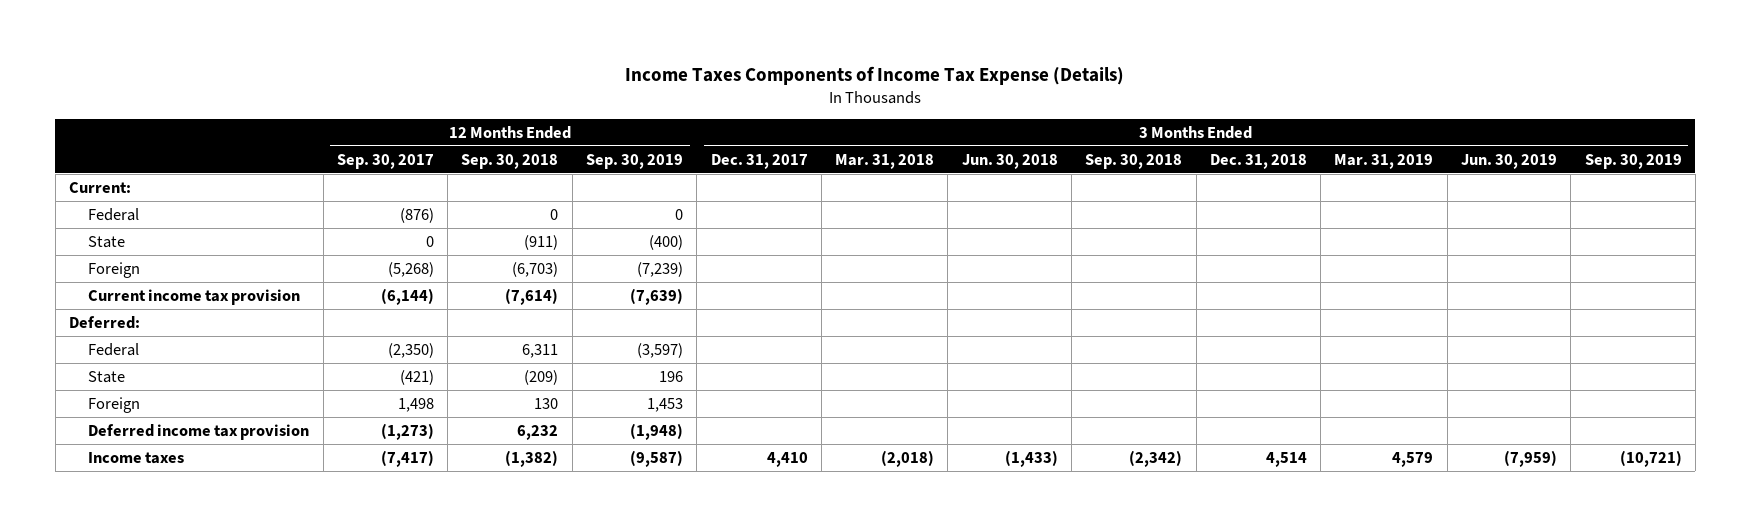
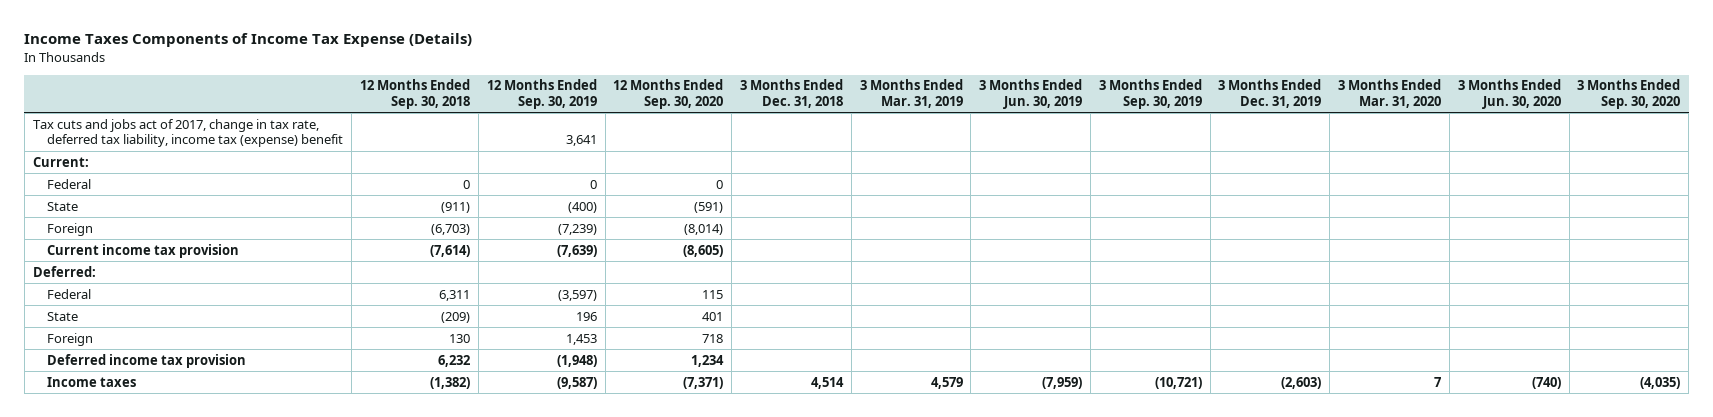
- | 12 Months Ended Sep. 30, 2017 | 12 Months Ended Sep. 30, 2018 | 12 Months Ended Sep. 30, 2019 | 3 Months Ended Dec. 31, 2017 | 3 Months Ended Mar. 31, 2018 | 3 Months Ended Jun. 30, 2018 | 3 Months Ended Sep. 30, 2018 | 3 Months Ended Dec. 31, 2018 | 3 Months Ended Mar. 31, 2019 | 3 Months Ended Jun. 30, 2019 | 3 Months Ended Sep. 30, 2019
+ | 12 Months Ended Sep. 30, 2018 | 12 Months Ended Sep. 30, 2019 | 12 Months Ended Sep. 30, 2020 | 3 Months Ended Dec. 31, 2018 | 3 Months Ended Mar. 31, 2019 | 3 Months Ended Jun. 30, 2019 | 3 Months Ended Sep. 30, 2019 | 3 Months Ended Dec. 31, 2019 | 3 Months Ended Mar. 31, 2020 | 3 Months Ended Jun. 30, 2020 | 3 Months Ended Sep. 30, 2020
+ Tax cuts and jobs act of 2017, change in tax rate, deferred tax liability, income tax (expense) benefit | | 3,641 | | | | | | | | |

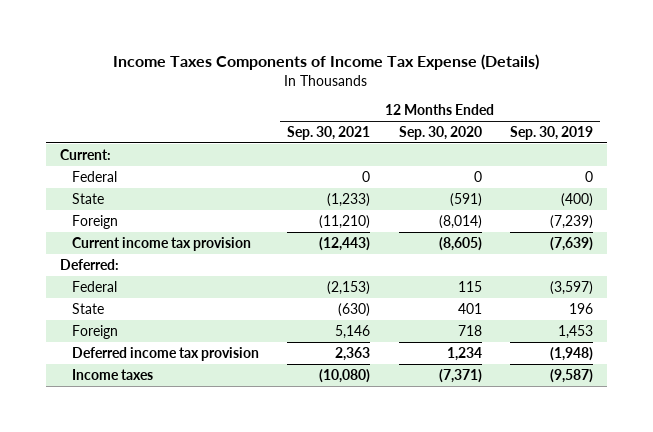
- | 12 Months Ended Sep. 30, 2018 | 12 Months Ended Sep. 30, 2019 | 12 Months Ended Sep. 30, 2020 | 3 Months Ended Dec. 31, 2018 | 3 Months Ended Mar. 31, 2019 | 3 Months Ended Jun. 30, 2019 | 3 Months Ended Sep. 30, 2019 | 3 Months Ended Dec. 31, 2019 | 3 Months Ended Mar. 31, 2020 | 3 Months Ended Jun. 30, 2020 | 3 Months Ended Sep. 30, 2020
+ | 12 Months Ended Sep. 30, 2021 | 12 Months Ended Sep. 30, 2020 | 12 Months Ended Sep. 30, 2019
- Tax cuts and jobs act of 2017, change in tax rate, deferred tax liability, income tax (expense) benefit | | 3,641 | | | | | | | | |

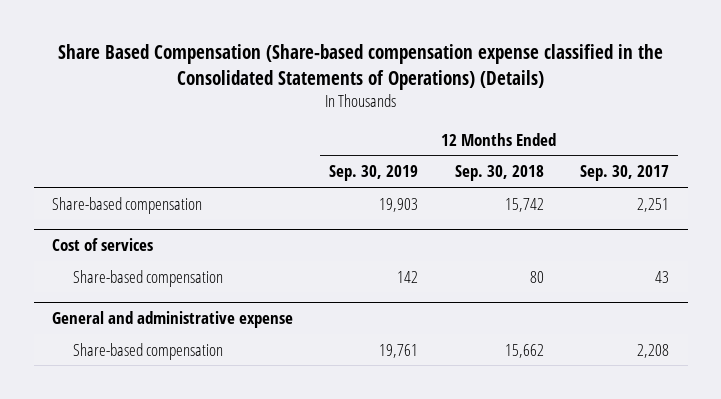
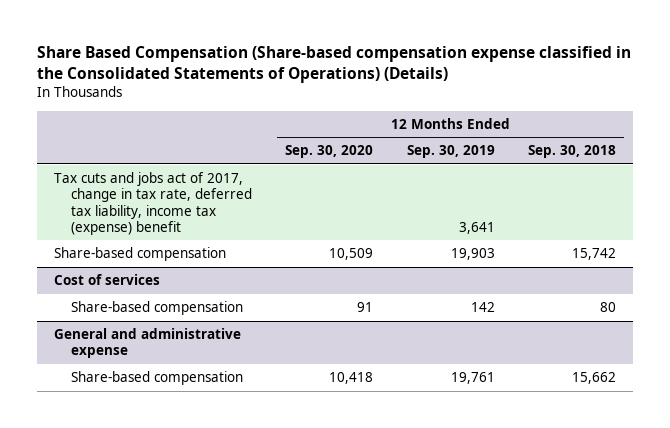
- | 12 Months Ended Sep. 30, 2019 | 12 Months Ended Sep. 30, 2018 | 12 Months Ended Sep. 30, 2017
+ | 12 Months Ended Sep. 30, 2020 | 12 Months Ended Sep. 30, 2019 | 12 Months Ended Sep. 30, 2018
+ Tax cuts and jobs act of 2017, change in tax rate, deferred tax liability, income tax (expense) benefit | | 3,641 |

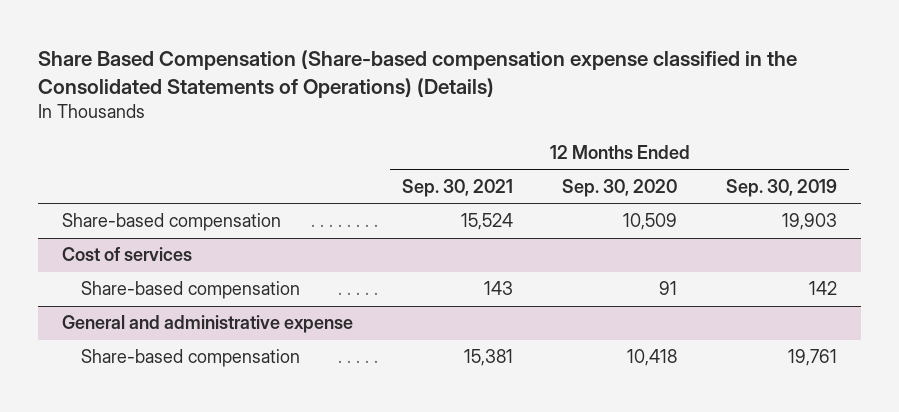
- | 12 Months Ended Sep. 30, 2020 | 12 Months Ended Sep. 30, 2019 | 12 Months Ended Sep. 30, 2018
+ | 12 Months Ended Sep. 30, 2021 | 12 Months Ended Sep. 30, 2020 | 12 Months Ended Sep. 30, 2019
- Tax cuts and jobs act of 2017, change in tax rate, deferred tax liability, income tax (expense) benefit | | 3,641 |

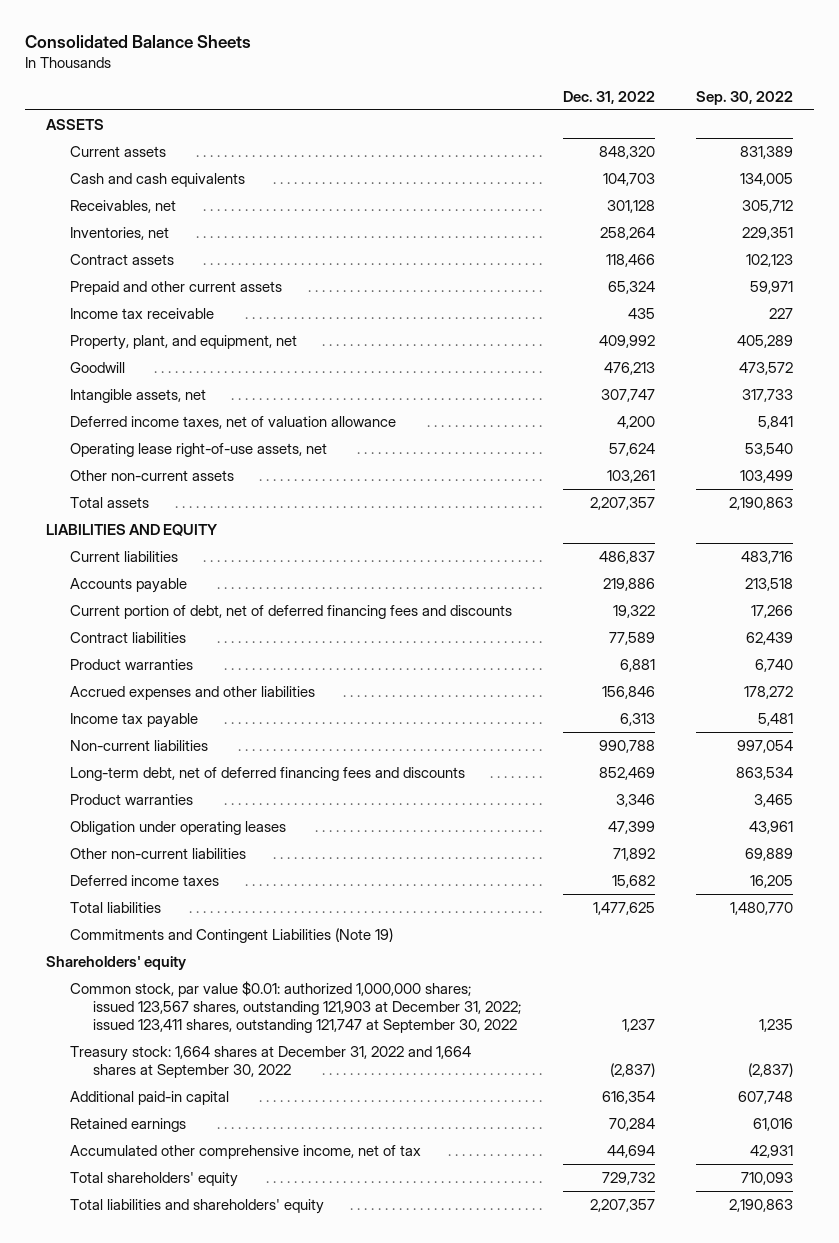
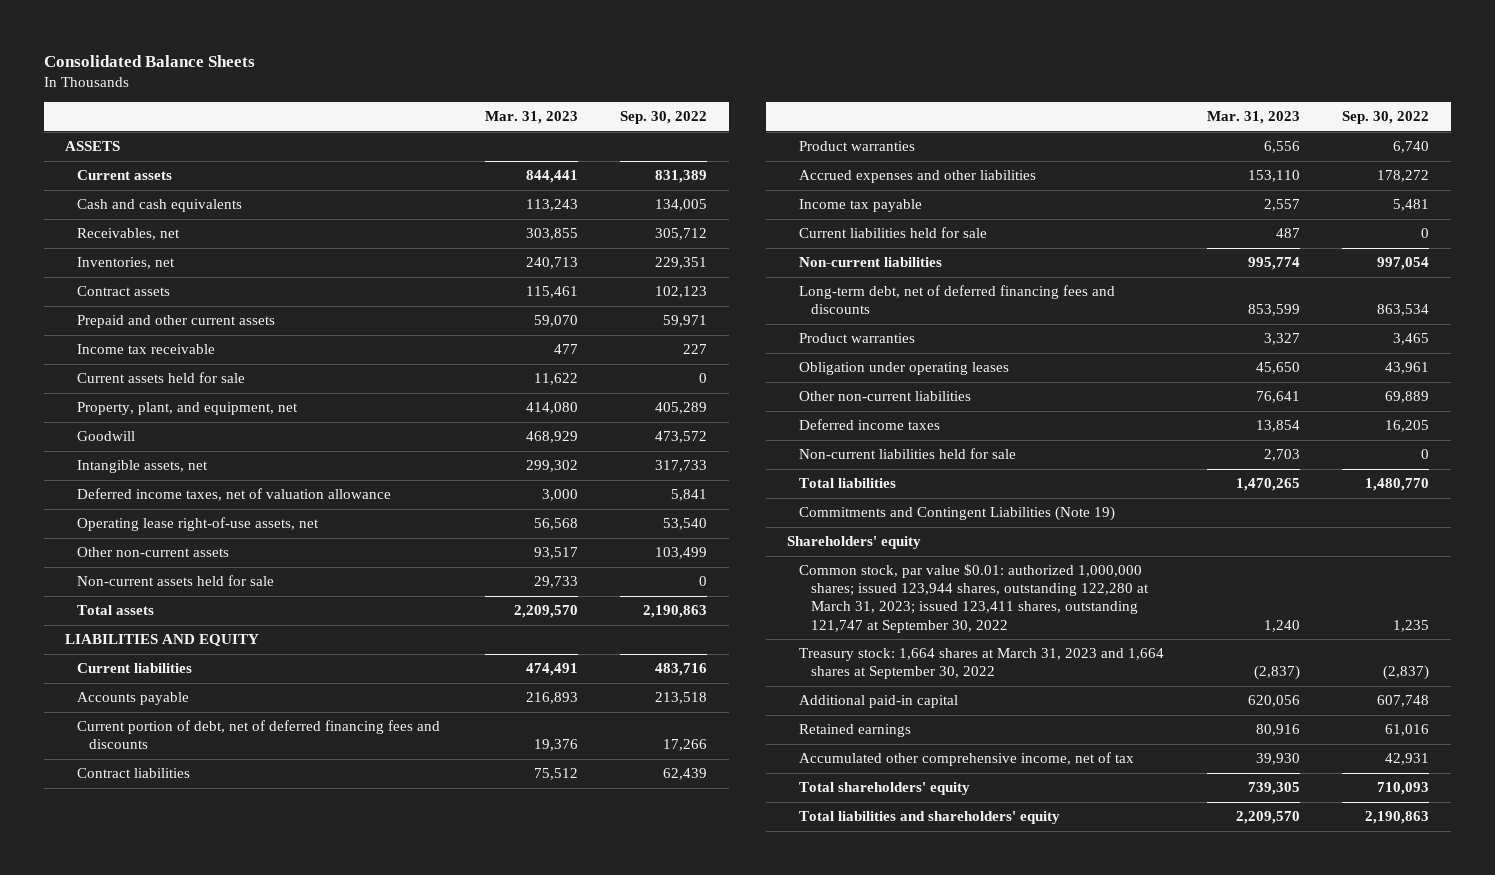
- | Dec. 31, 2022 | Sep. 30, 2022
+ | Mar. 31, 2023 | Sep. 30, 2022
+ Current assets held for sale | 11,622 | 0
+ Non-current assets held for sale | 29,733 | 0
+ Current liabilities held for sale | 487 | 0
+ Non-current liabilities held for sale | 2,703 | 0
- Common stock, par value $0.01: authorized 1,000,000 shares; issued 123,567 shares, outstanding 121,903 at December 31, 2022; issued 123,411 shares, outstanding 121,747 at September 30, 2022 | 1,237 | 1,235
- Treasury stock: 1,664 shares at December 31, 2022 and 1,664 shares at September 30, 2022 | (2,837) | (2,837)
+ Common stock, par value $0.01: authorized 1,000,000 shares; issued 123,944 shares, outstanding 122,280 at March 31, 2023; issued 123,411 shares, outstanding 121,747 at September 30, 2022 | 1,240 | 1,235
+ Treasury stock: 1,664 shares at March 31, 2023 and 1,664 shares at September 30, 2022 | (2,837) | (2,837)

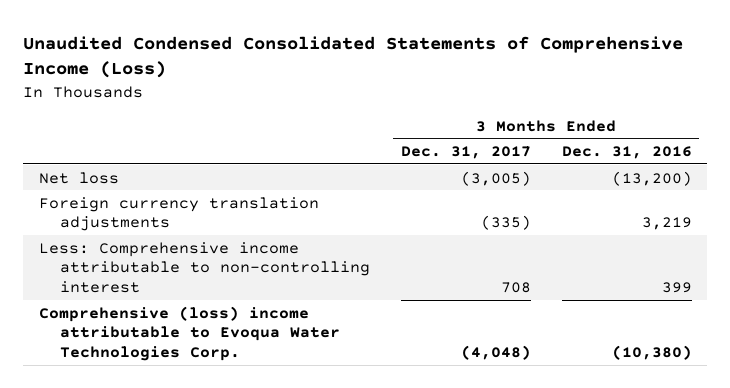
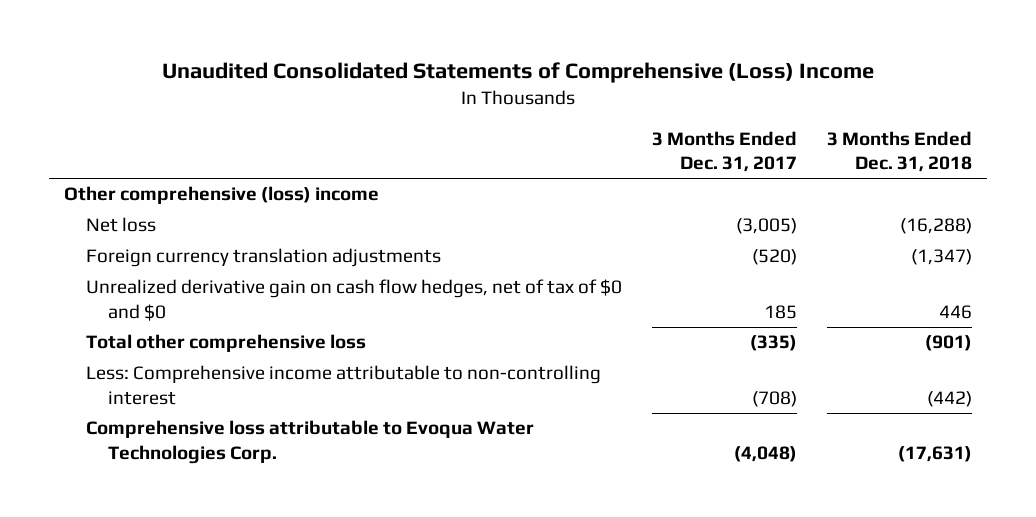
- Unaudited Condensed Consolidated Statements of Comprehensive Income (Loss)
+ Unaudited Consolidated Statements of Comprehensive (Loss) Income
- | 3 Months Ended Dec. 31, 2017 | 3 Months Ended Dec. 31, 2016
+ | 3 Months Ended Dec. 31, 2017 | 3 Months Ended Dec. 31, 2018
+ Other comprehensive (loss) income
- Foreign currency translation adjustments | (335) | 3,219
- Less: Comprehensive income attributable to non-controlling interest | 708 | 399
- Comprehensive (loss) income attributable to Evoqua Water Technologies Corp. | (4,048) | (10,380)
+ Foreign currency translation adjustments | (520) | (1,347)
+ Unrealized derivative gain on cash flow hedges, net of tax of $0 and $0 | 185 | 446
+ Total other comprehensive loss | (335) | (901)
+ Less: Comprehensive income attributable to non-controlling interest | (708) | (442)
+ Comprehensive loss attributable to Evoqua Water Technologies Corp. | (4,048) | (17,631)

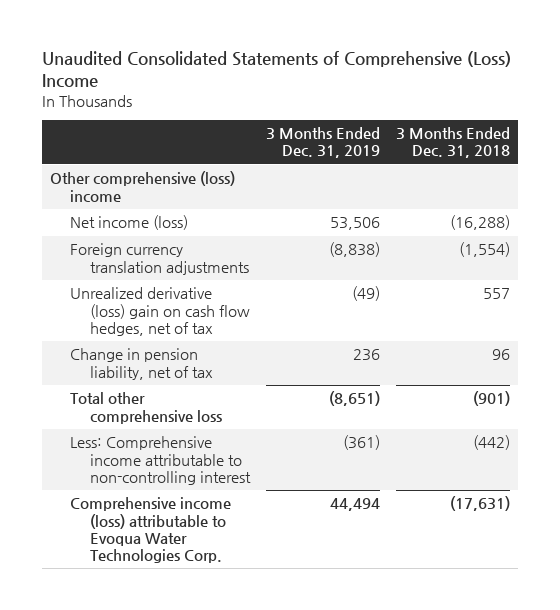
- | 3 Months Ended Dec. 31, 2017 | 3 Months Ended Dec. 31, 2018
+ | 3 Months Ended Dec. 31, 2019 | 3 Months Ended Dec. 31, 2018
- Net loss | (3,005) | (16,288)
- Foreign currency translation adjustments | (520) | (1,347)
- Unrealized derivative gain on cash flow hedges, net of tax of $0 and $0 | 185 | 446
+ Net income (loss) | 53,506 | (16,288)
+ Foreign currency translation adjustments | (8,838) | (1,554)
+ Unrealized derivative (loss) gain on cash flow hedges, net of tax | (49) | 557
+ Change in pension liability, net of tax | 236 | 96
- Comprehensive loss attributable to Evoqua Water Technologies Corp. | (4,048) | (17,631)
+ Comprehensive income (loss) attributable to Evoqua Water Technologies Corp. | 44,494 | (17,631)

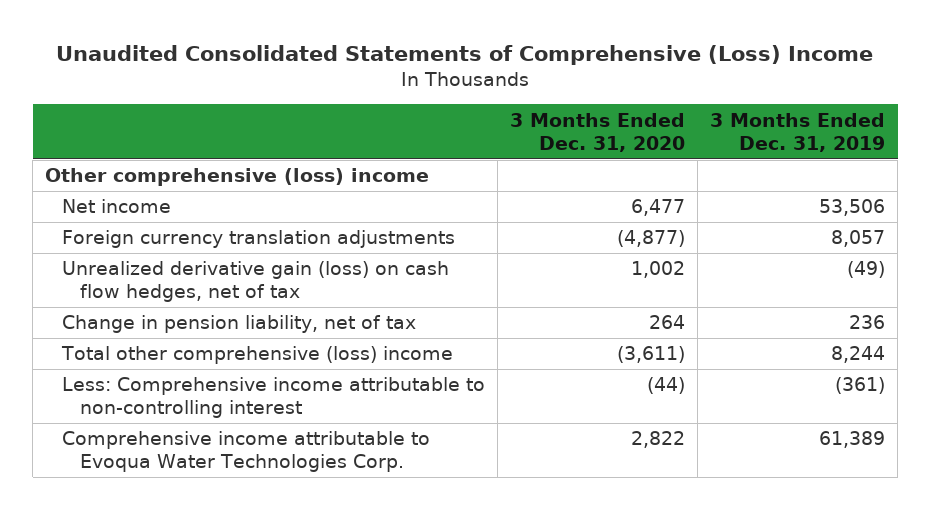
- | 3 Months Ended Dec. 31, 2019 | 3 Months Ended Dec. 31, 2018
+ | 3 Months Ended Dec. 31, 2020 | 3 Months Ended Dec. 31, 2019
- Net income (loss) | 53,506 | (16,288)
- Foreign currency translation adjustments | (8,838) | (1,554)
- Unrealized derivative (loss) gain on cash flow hedges, net of tax | (49) | 557
+ Net income | 6,477 | 53,506
+ Foreign currency translation adjustments | (4,877) | 8,057
+ Unrealized derivative gain (loss) on cash flow hedges, net of tax | 1,002 | (49)
- Total other comprehensive loss | (8,651) | (901)
+ Total other comprehensive (loss) income | (3,611) | 8,244
- Comprehensive income (loss) attributable to Evoqua Water Technologies Corp. | 44,494 | (17,631)
+ Comprehensive income attributable to Evoqua Water Technologies Corp. | 2,822 | 61,389

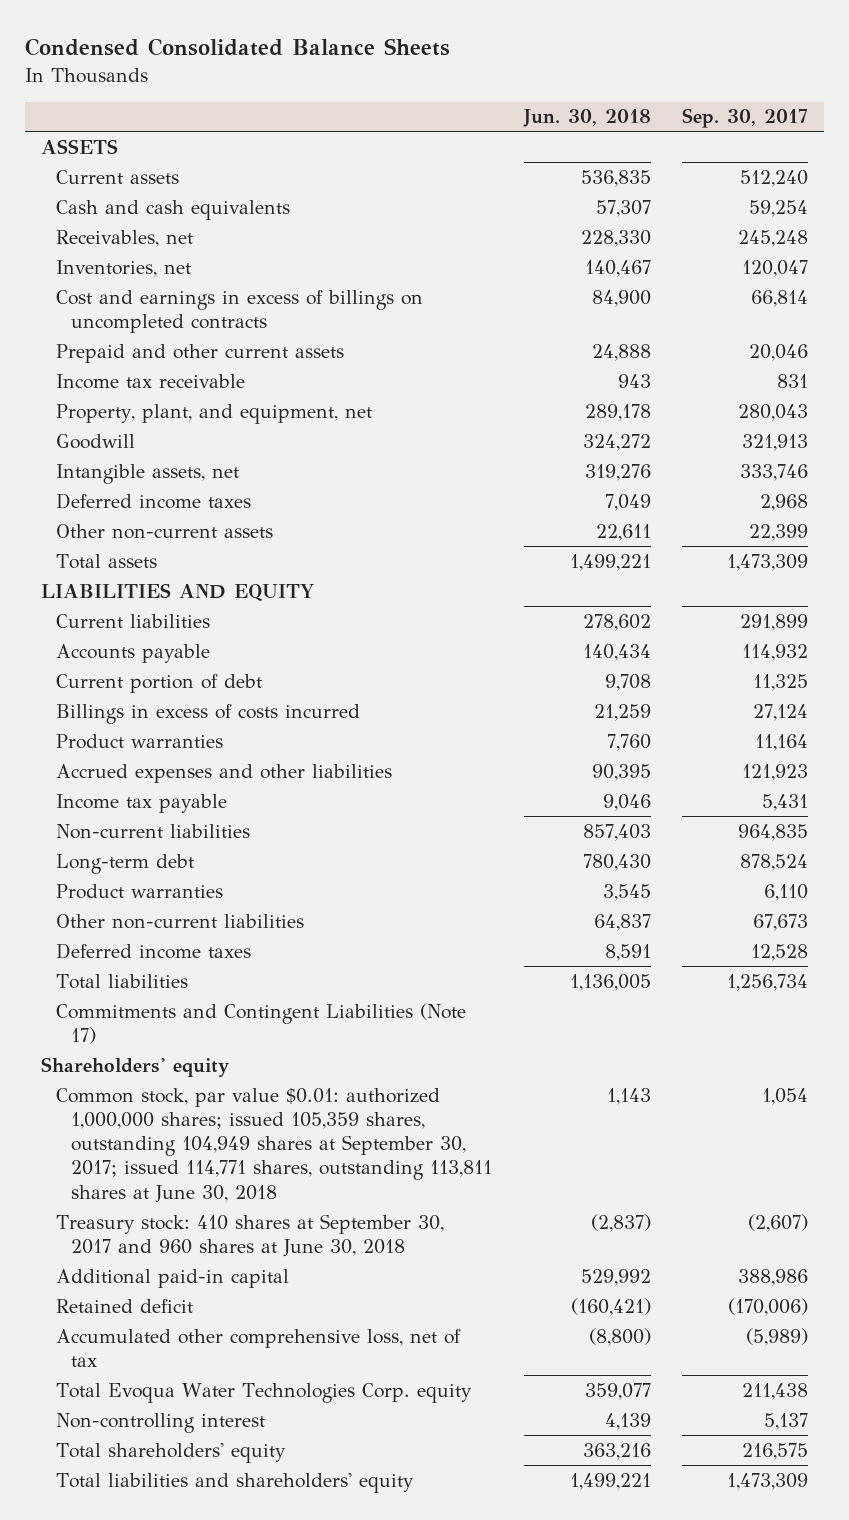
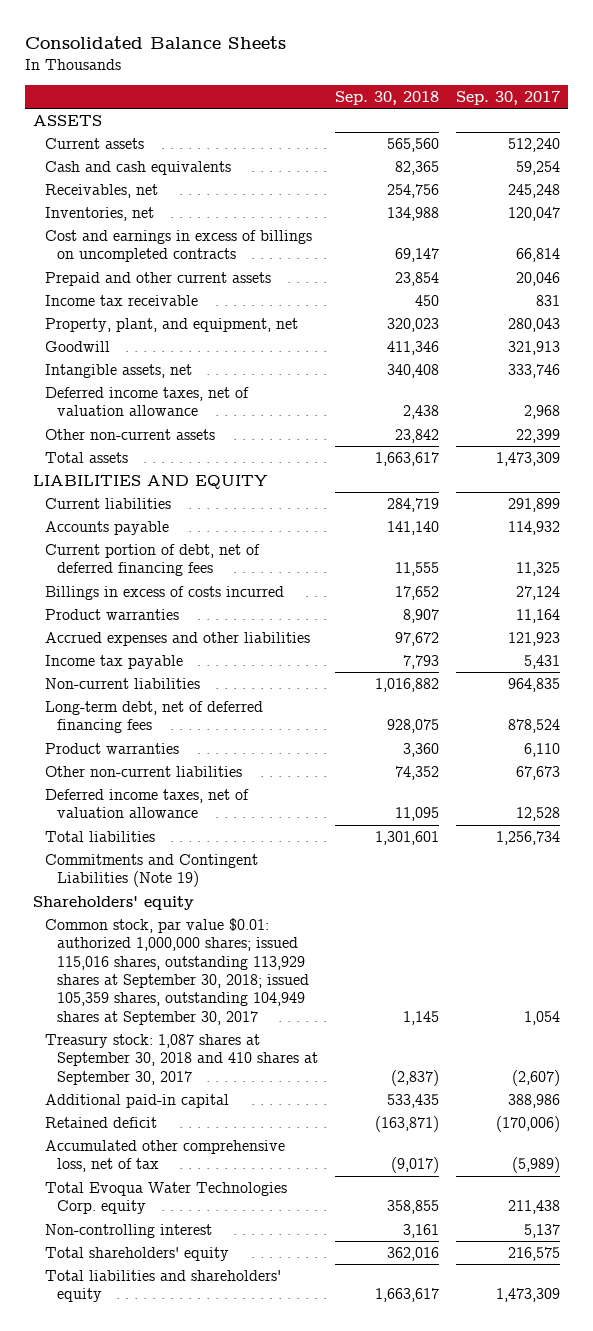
- Condensed Consolidated Balance Sheets
+ Consolidated Balance Sheets
- | Jun. 30, 2018 | Sep. 30, 2017
+ | Sep. 30, 2018 | Sep. 30, 2017
- Deferred income taxes | 7,049 | 2,968
+ Deferred income taxes, net of valuation allowance | 2,438 | 2,968
- Current portion of debt | 9,708 | 11,325
+ Current portion of debt, net of deferred financing fees | 11,555 | 11,325
- Long-term debt | 780,430 | 878,524
+ Long-term debt, net of deferred financing fees | 928,075 | 878,524
- Deferred income taxes | 8,591 | 12,528
+ Deferred income taxes, net of valuation allowance | 11,095 | 12,528
- Commitments and Contingent Liabilities (Note 17)
+ Commitments and Contingent Liabilities (Note 19)
- Common stock, par value $0.01: authorized 1,000,000 shares; issued 105,359 shares, outstanding 104,949 shares at September 30, 2017; issued 114,771 shares, outstanding 113,811 shares at June 30, 2018 | 1,143 | 1,054
- Treasury stock: 410 shares at September 30, 2017 and 960 shares at June 30, 2018 | (2,837) | (2,607)
+ Common stock, par value $0.01: authorized 1,000,000 shares; issued 115,016 shares, outstanding 113,929 shares at September 30, 2018; issued 105,359 shares, outstanding 104,949 shares at September 30, 2017 | 1,145 | 1,054
+ Treasury stock: 1,087 shares at September 30, 2018 and 410 shares at September 30, 2017 | (2,837) | (2,607)

